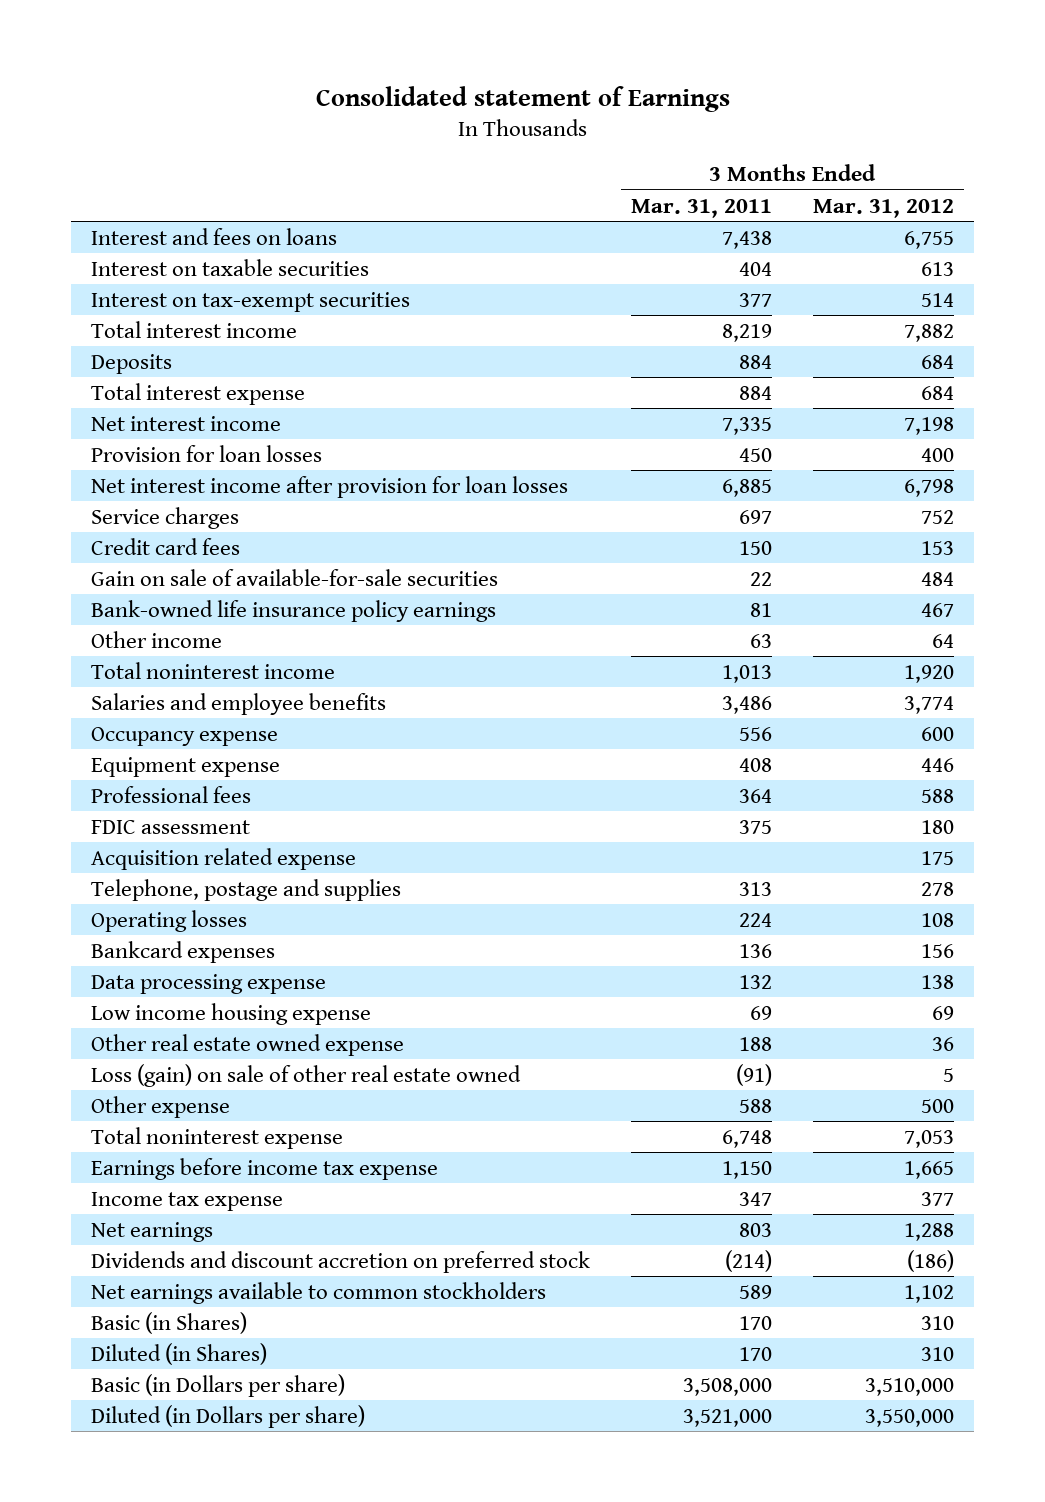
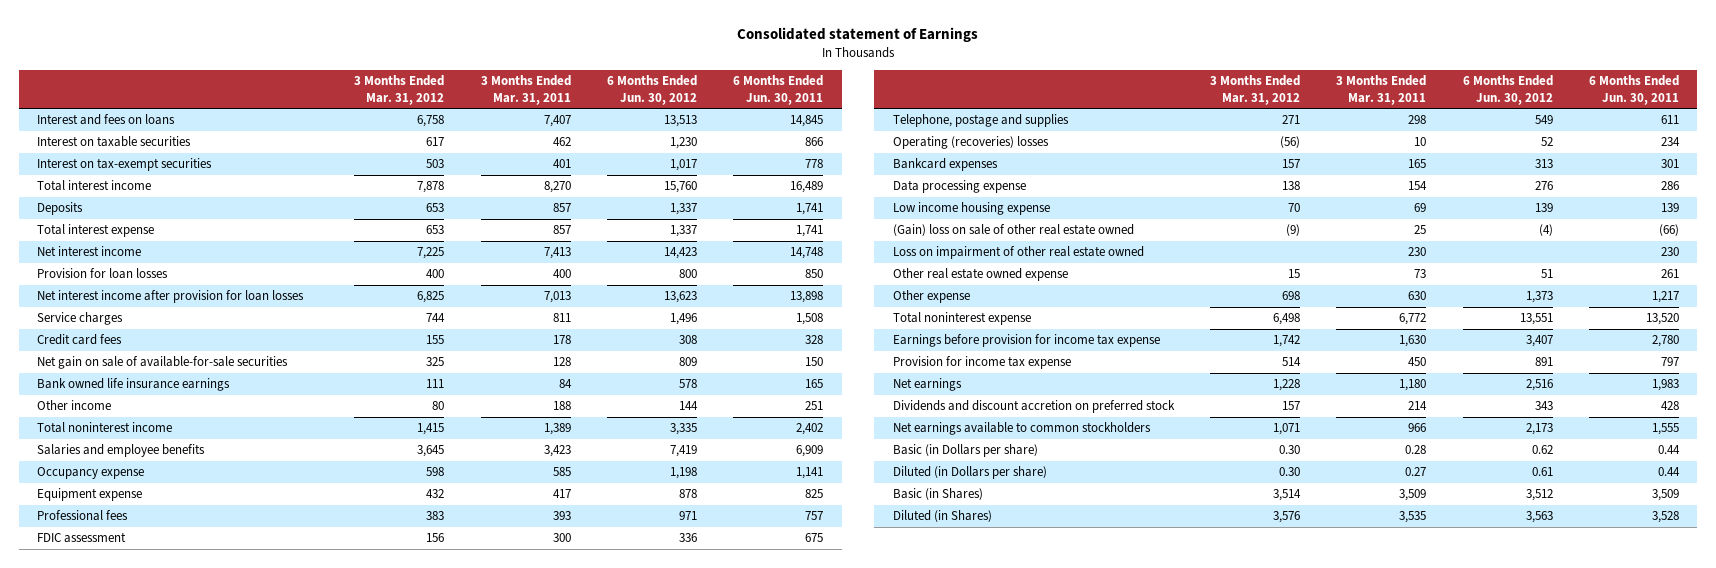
- | 3 Months Ended Mar. 31, 2011 | 3 Months Ended Mar. 31, 2012
+ | 3 Months Ended Mar. 31, 2012 | 3 Months Ended Mar. 31, 2011 | 6 Months Ended Jun. 30, 2012 | 6 Months Ended Jun. 30, 2011
- Interest and fees on loans | 7,438 | 6,755
- Interest on taxable securities | 404 | 613
- Interest on tax-exempt securities | 377 | 514
- Total interest income | 8,219 | 7,882
- Deposits | 884 | 684
- Total interest expense | 884 | 684
- Net interest income | 7,335 | 7,198
- Provision for loan losses | 450 | 400
- Net interest income after provision for loan losses | 6,885 | 6,798
- Service charges | 697 | 752
- Credit card fees | 150 | 153
- Gain on sale of available-for-sale securities | 22 | 484
- Bank-owned life insurance policy earnings | 81 | 467
- Other income | 63 | 64
- Total noninterest income | 1,013 | 1,920
- Salaries and employee benefits | 3,486 | 3,774
- Occupancy expense | 556 | 600
- Equipment expense | 408 | 446
- Professional fees | 364 | 588
- FDIC assessment | 375 | 180
- Acquisition related expense | | 175
- Telephone, postage and supplies | 313 | 278
- Operating losses | 224 | 108
- Bankcard expenses | 136 | 156
- Data processing expense | 132 | 138
- Low income housing expense | 69 | 69
- Other real estate owned expense | 188 | 36
- Loss (gain) on sale of other real estate owned | (91) | 5
- Other expense | 588 | 500
- Total noninterest expense | 6,748 | 7,053
- Earnings before income tax expense | 1,150 | 1,665
- Income tax expense | 347 | 377
- Net earnings | 803 | 1,288
- Dividends and discount accretion on preferred stock | (214) | (186)
- Net earnings available to common stockholders | 589 | 1,102
- Basic (in Shares) | 170 | 310
- Diluted (in Shares) | 170 | 310
- Basic (in Dollars per share) | 3,508,000 | 3,510,000
- Diluted (in Dollars per share) | 3,521,000 | 3,550,000
+ Interest and fees on loans | 6,758 | 7,407 | 13,513 | 14,845
+ Interest on taxable securities | 617 | 462 | 1,230 | 866
+ Interest on tax-exempt securities | 503 | 401 | 1,017 | 778
+ Total interest income | 7,878 | 8,270 | 15,760 | 16,489
+ Deposits | 653 | 857 | 1,337 | 1,741
+ Total interest expense | 653 | 857 | 1,337 | 1,741
+ Net interest income | 7,225 | 7,413 | 14,423 | 14,748
+ Provision for loan losses | 400 | 400 | 800 | 850
+ Net interest income after provision for loan losses | 6,825 | 7,013 | 13,623 | 13,898
+ Service charges | 744 | 811 | 1,496 | 1,508
+ Credit card fees | 155 | 178 | 308 | 328
+ Net gain on sale of available-for-sale securities | 325 | 128 | 809 | 150
+ Bank owned life insurance earnings | 111 | 84 | 578 | 165
+ Other income | 80 | 188 | 144 | 251
+ Total noninterest income | 1,415 | 1,389 | 3,335 | 2,402
+ Salaries and employee benefits | 3,645 | 3,423 | 7,419 | 6,909
+ Occupancy expense | 598 | 585 | 1,198 | 1,141
+ Equipment expense | 432 | 417 | 878 | 825
+ Professional fees | 383 | 393 | 971 | 757
+ FDIC assessment | 156 | 300 | 336 | 675
+ Telephone, postage and supplies | 271 | 298 | 549 | 611
+ Operating (recoveries) losses | (56) | 10 | 52 | 234
+ Bankcard expenses | 157 | 165 | 313 | 301
+ Data processing expense | 138 | 154 | 276 | 286
+ Low income housing expense | 70 | 69 | 139 | 139
+ (Gain) loss on sale of other real estate owned | (9) | 25 | (4) | (66)
+ Loss on impairment of other real estate owned | | 230 | | 230
+ Other real estate owned expense | 15 | 73 | 51 | 261
+ Other expense | 698 | 630 | 1,373 | 1,217
+ Total noninterest expense | 6,498 | 6,772 | 13,551 | 13,520
+ Earnings before provision for income tax expense | 1,742 | 1,630 | 3,407 | 2,780
+ Provision for income tax expense | 514 | 450 | 891 | 797
+ Net earnings | 1,228 | 1,180 | 2,516 | 1,983
+ Dividends and discount accretion on preferred stock | 157 | 214 | 343 | 428
+ Net earnings available to common stockholders | 1,071 | 966 | 2,173 | 1,555
+ Basic (in Dollars per share) | 0.30 | 0.28 | 0.62 | 0.44
+ Diluted (in Dollars per share) | 0.30 | 0.27 | 0.61 | 0.44
+ Basic (in Shares) | 3,514 | 3,509 | 3,512 | 3,509
+ Diluted (in Shares) | 3,576 | 3,535 | 3,563 | 3,528

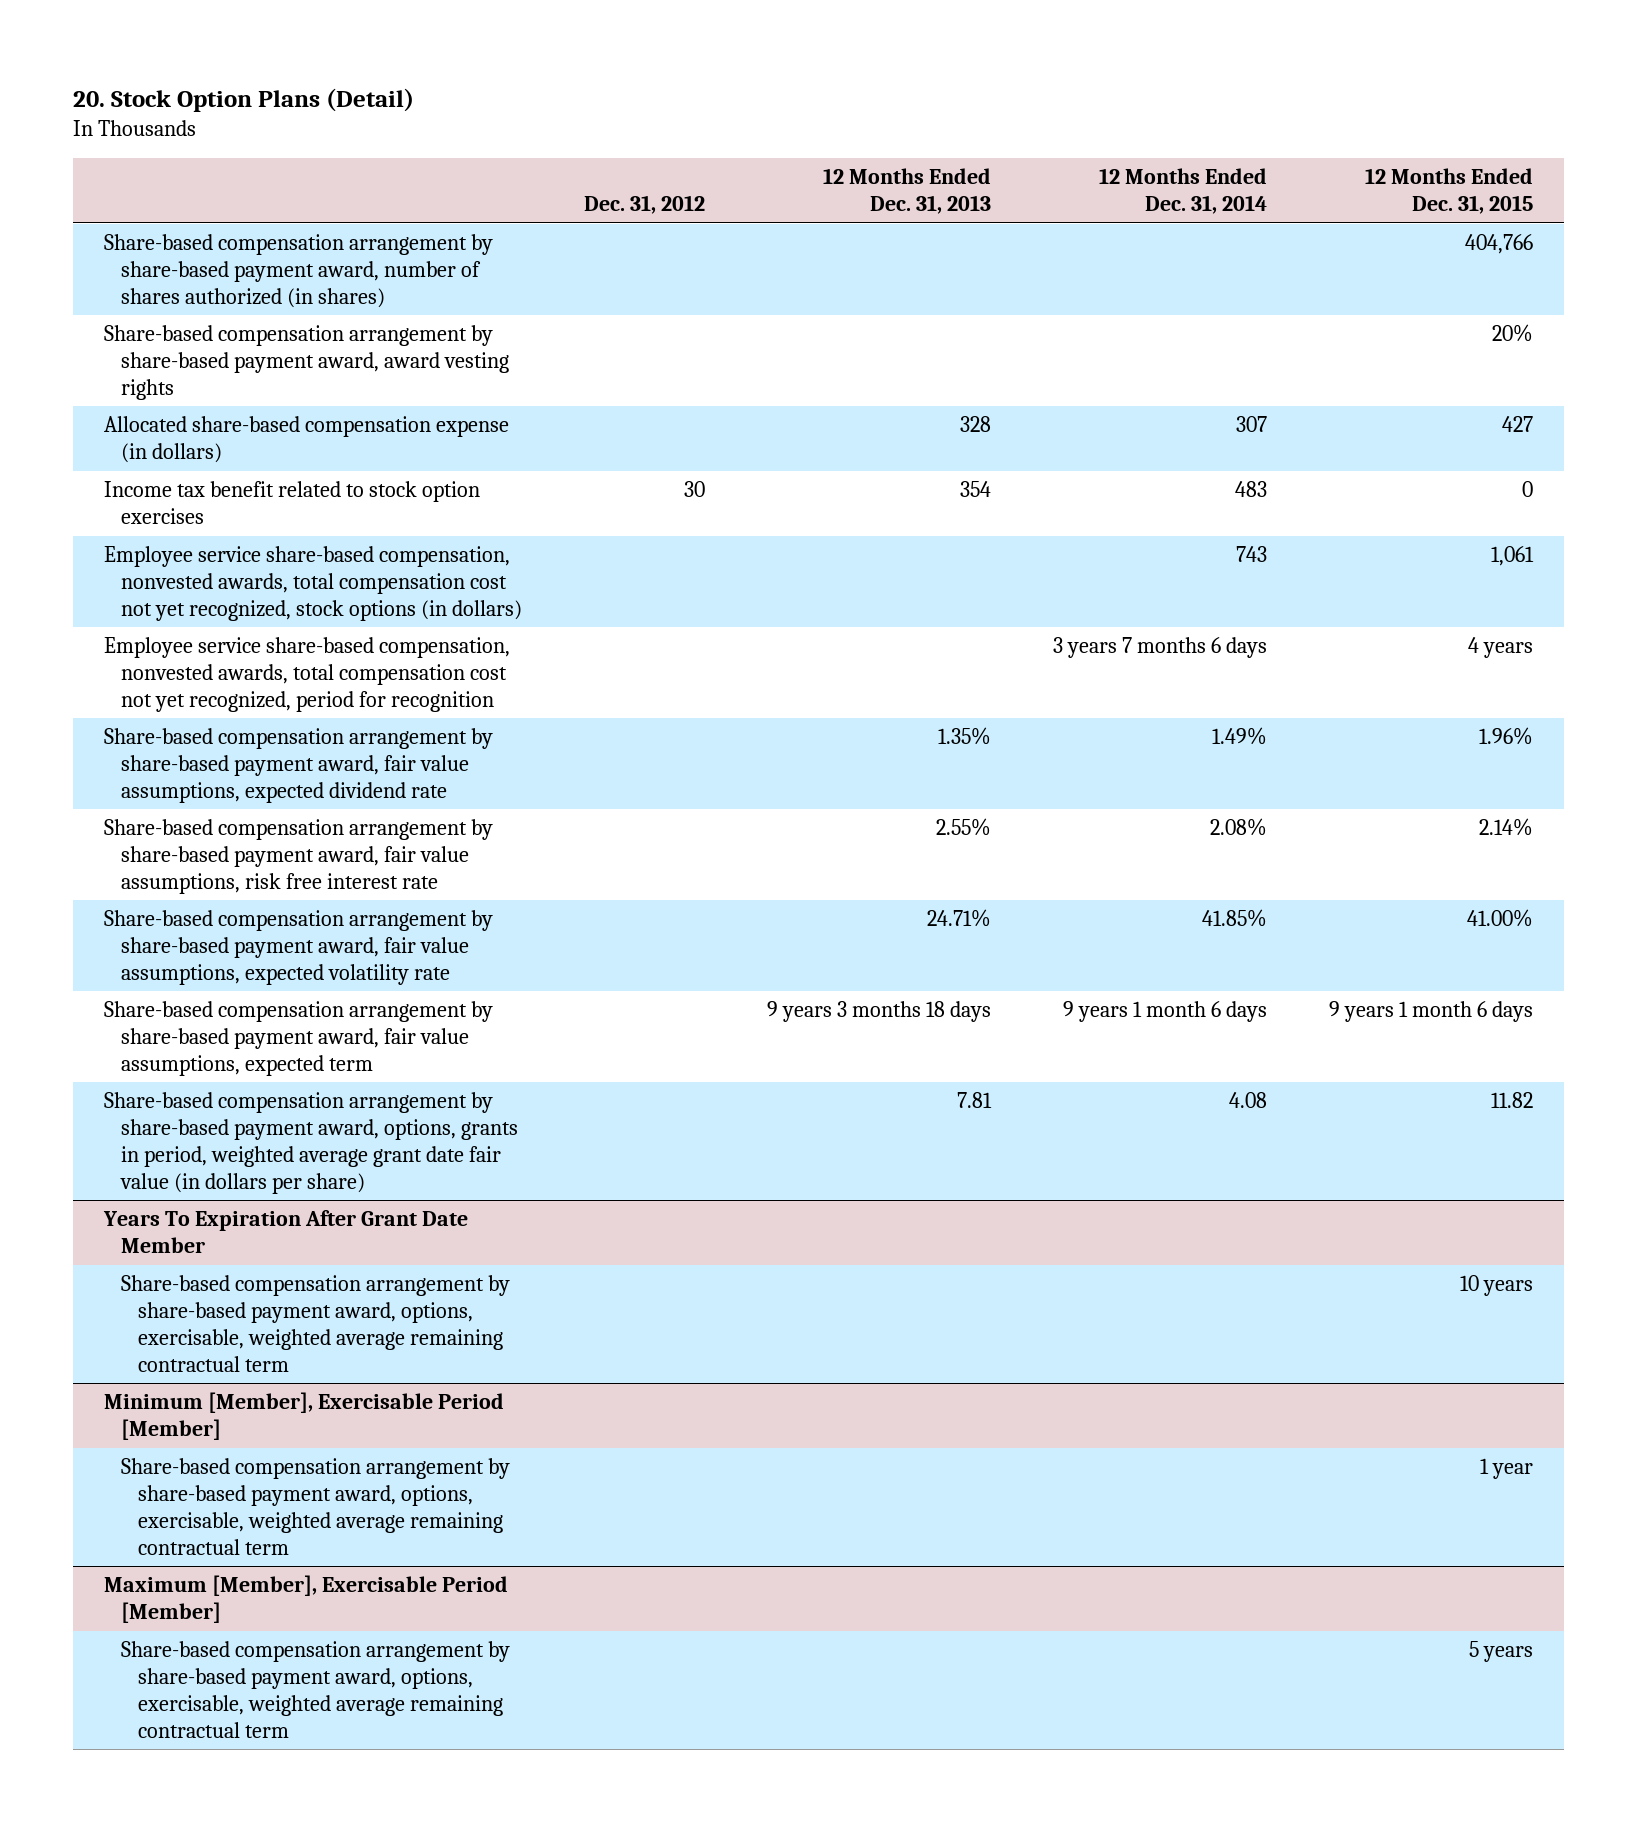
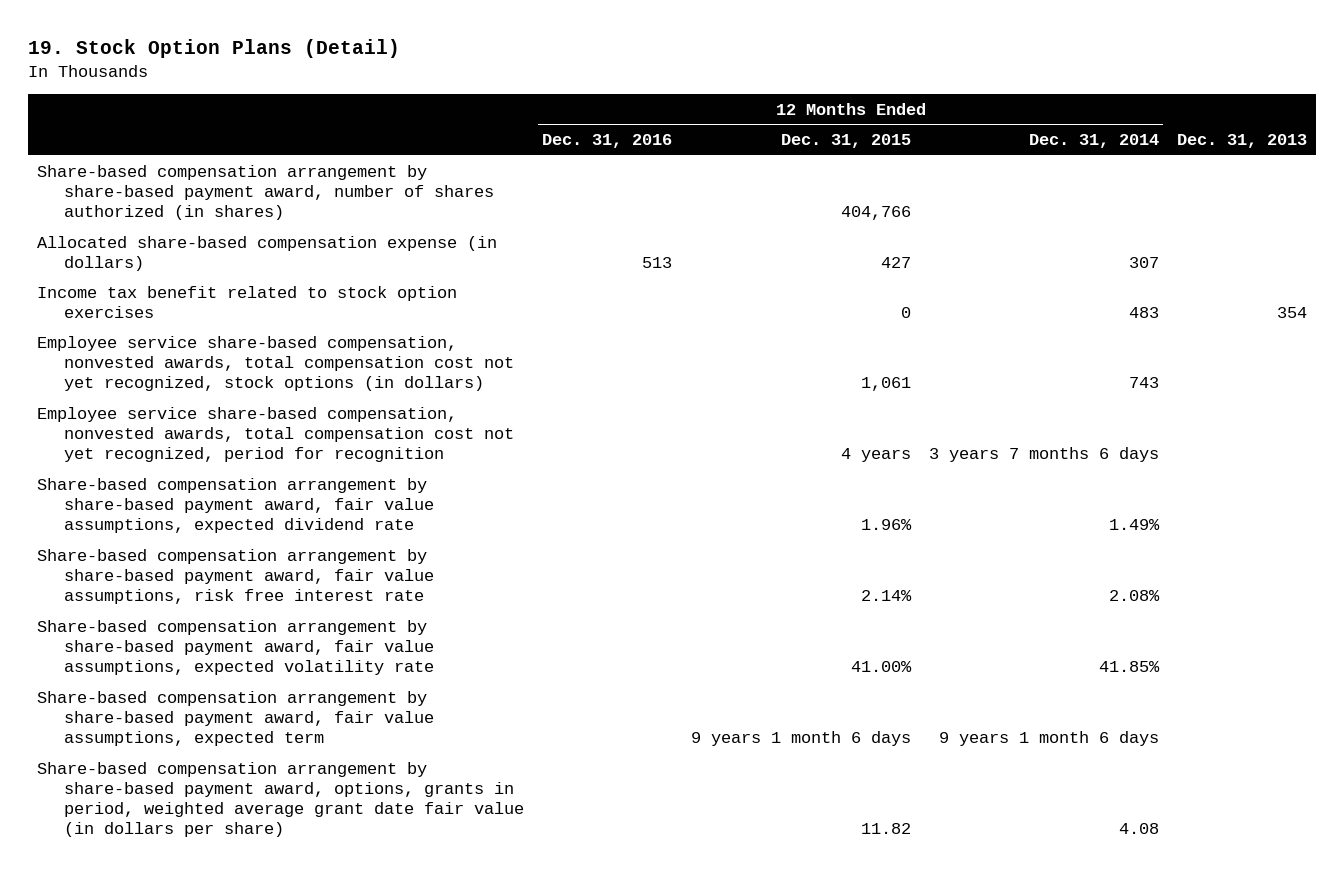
- 20. Stock Option Plans (Detail)
+ 19. Stock Option Plans (Detail)
- | Dec. 31, 2012 | 12 Months Ended Dec. 31, 2013 | 12 Months Ended Dec. 31, 2014 | 12 Months Ended Dec. 31, 2015
+ | 12 Months Ended Dec. 31, 2016 | 12 Months Ended Dec. 31, 2015 | 12 Months Ended Dec. 31, 2014 | Dec. 31, 2013
- Share-based compensation arrangement by share-based payment award, award vesting rights | | | | 20%
- Years To Expiration After Grant Date Member
- Share-based compensation arrangement by share-based payment award, options, exercisable, weighted average remaining contractual term | | | | 10 years
- Minimum [Member], Exercisable Period [Member]
- Share-based compensation arrangement by share-based payment award, options, exercisable, weighted average remaining contractual term | | | | 1 year
- Maximum [Member], Exercisable Period [Member]
- Share-based compensation arrangement by share-based payment award, options, exercisable, weighted average remaining contractual term | | | | 5 years

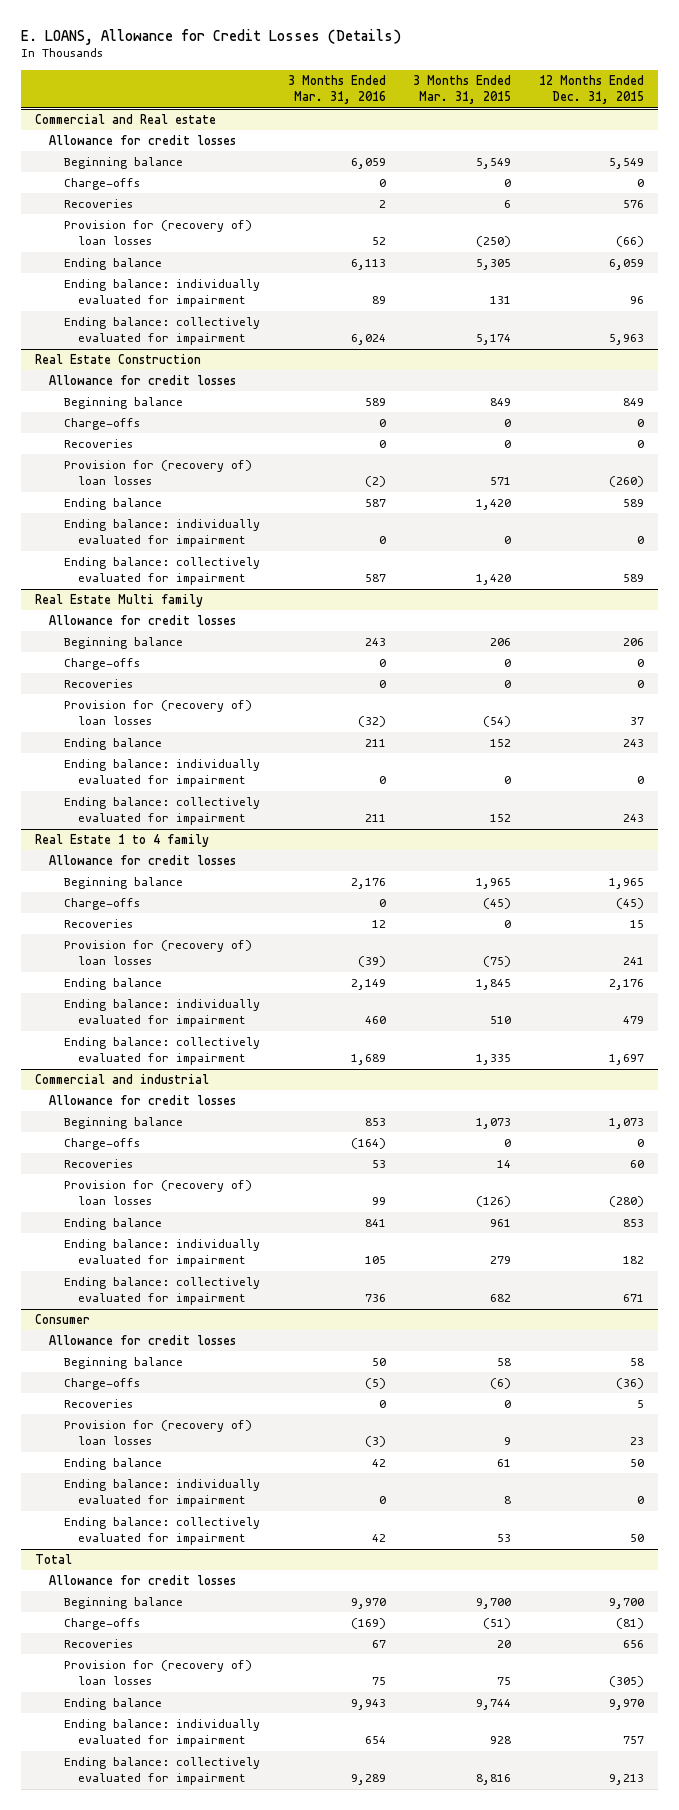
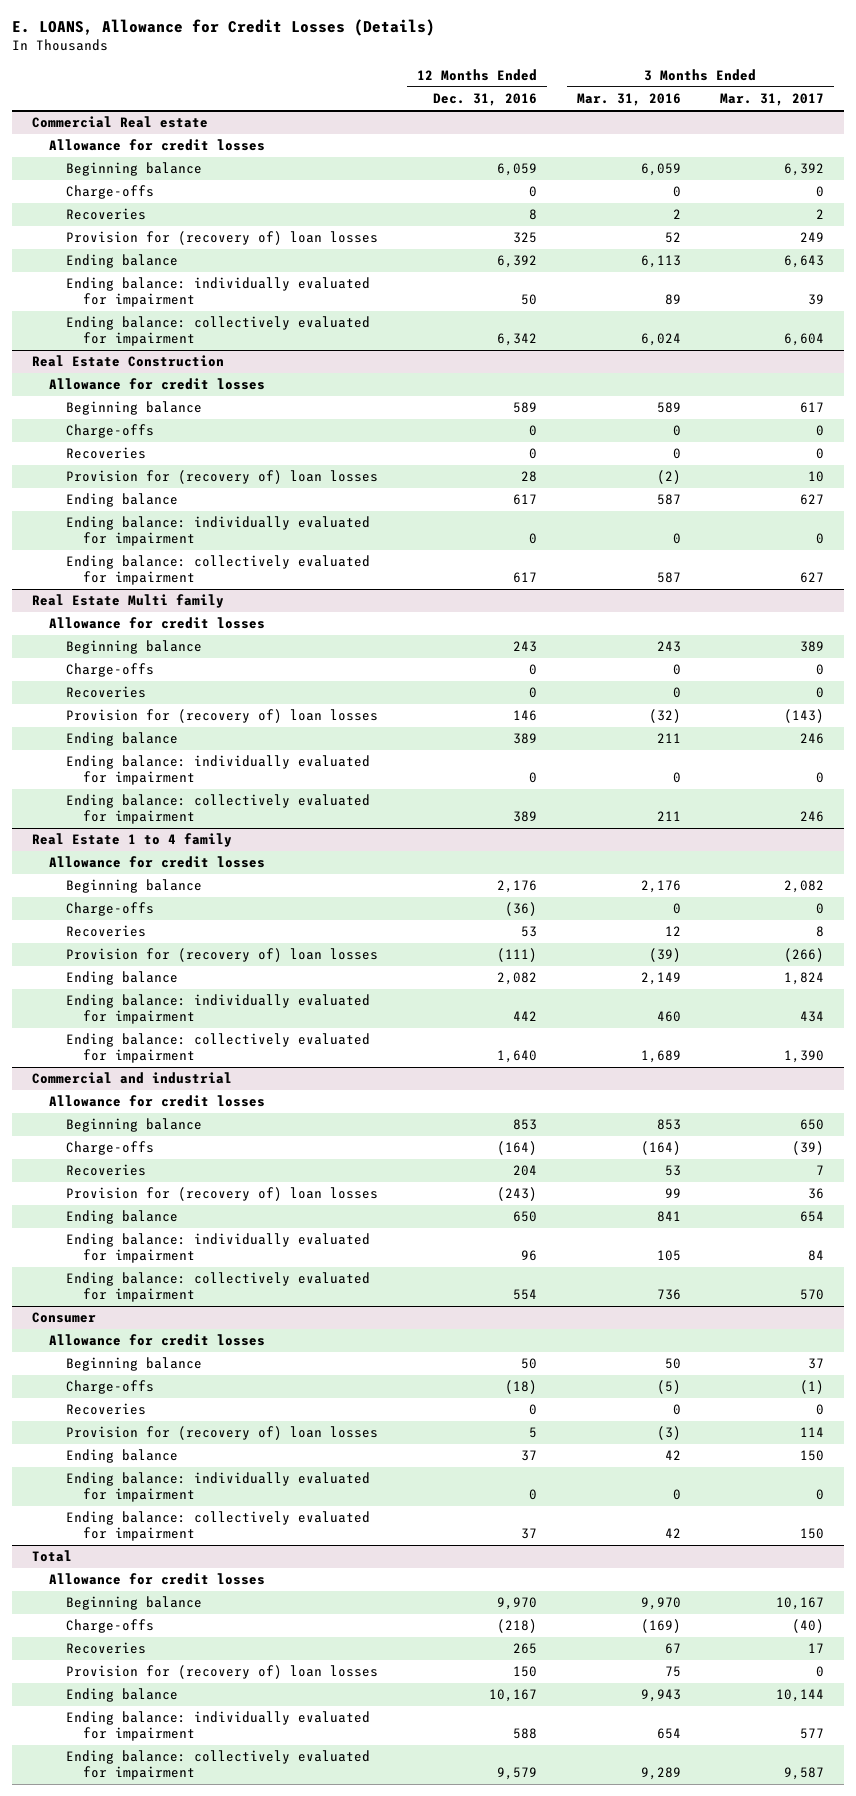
- | 3 Months Ended Mar. 31, 2016 | 3 Months Ended Mar. 31, 2015 | 12 Months Ended Dec. 31, 2015
+ | 12 Months Ended Dec. 31, 2016 | 3 Months Ended Mar. 31, 2016 | 3 Months Ended Mar. 31, 2017
- Commercial and Real estate
+ Commercial Real estate

